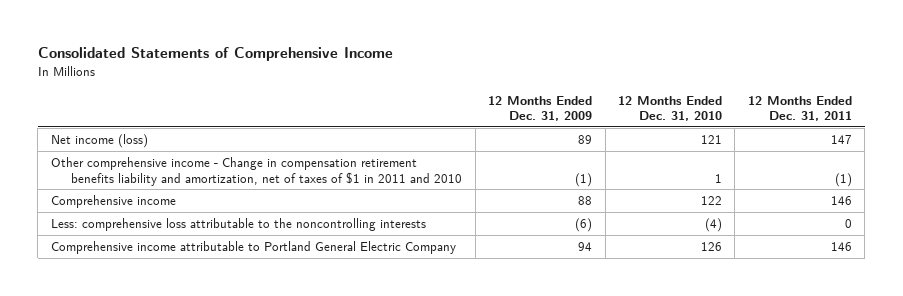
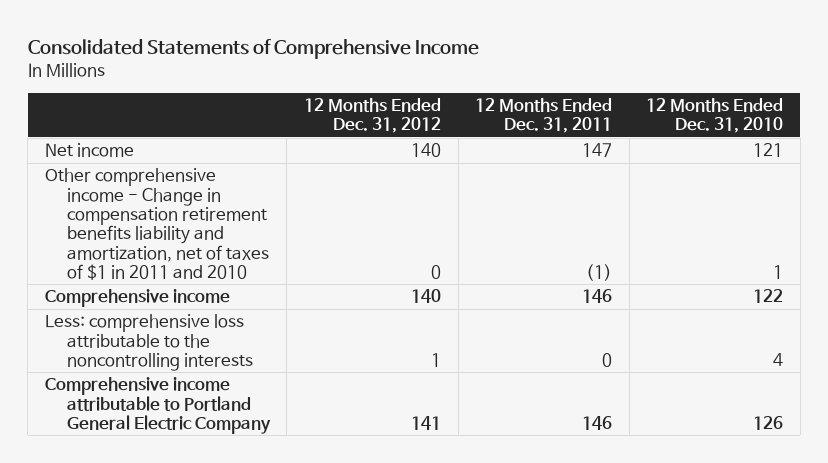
- | 12 Months Ended Dec. 31, 2009 | 12 Months Ended Dec. 31, 2010 | 12 Months Ended Dec. 31, 2011
+ | 12 Months Ended Dec. 31, 2012 | 12 Months Ended Dec. 31, 2011 | 12 Months Ended Dec. 31, 2010
- Net income (loss) | 89 | 121 | 147
+ Net income | 140 | 147 | 121
- Less: comprehensive loss attributable to the noncontrolling interests | (6) | (4) | 0
+ Less: comprehensive loss attributable to the noncontrolling interests | 1 | 0 | 4

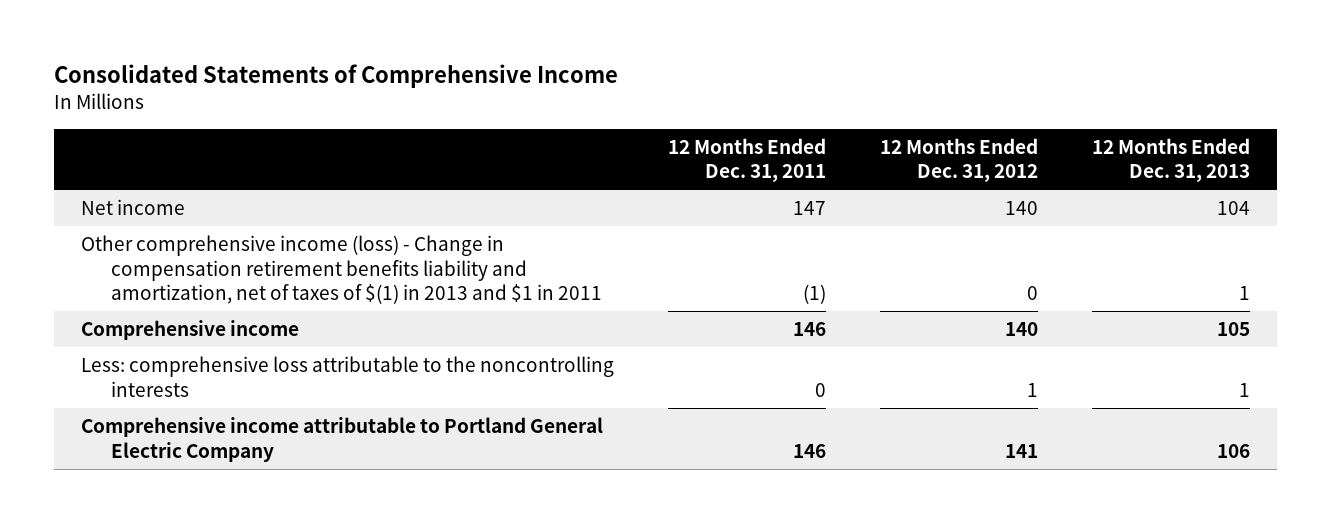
- | 12 Months Ended Dec. 31, 2012 | 12 Months Ended Dec. 31, 2011 | 12 Months Ended Dec. 31, 2010
+ | 12 Months Ended Dec. 31, 2011 | 12 Months Ended Dec. 31, 2012 | 12 Months Ended Dec. 31, 2013
- Other comprehensive income - Change in compensation retirement benefits liability and amortization, net of taxes of $1 in 2011 and 2010 | 0 | (1) | 1
+ Other comprehensive income (loss) - Change in compensation retirement benefits liability and amortization, net of taxes of $(1) in 2013 and $1 in 2011 | (1) | 0 | 1

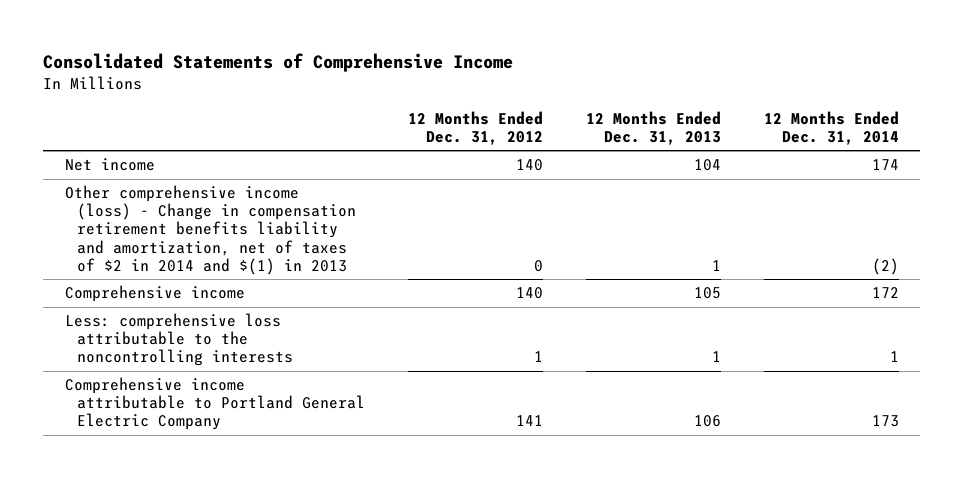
- | 12 Months Ended Dec. 31, 2011 | 12 Months Ended Dec. 31, 2012 | 12 Months Ended Dec. 31, 2013
+ | 12 Months Ended Dec. 31, 2012 | 12 Months Ended Dec. 31, 2013 | 12 Months Ended Dec. 31, 2014
- Other comprehensive income (loss) - Change in compensation retirement benefits liability and amortization, net of taxes of $(1) in 2013 and $1 in 2011 | (1) | 0 | 1
+ Other comprehensive income (loss) - Change in compensation retirement benefits liability and amortization, net of taxes of $2 in 2014 and $(1) in 2013 | 0 | 1 | (2)

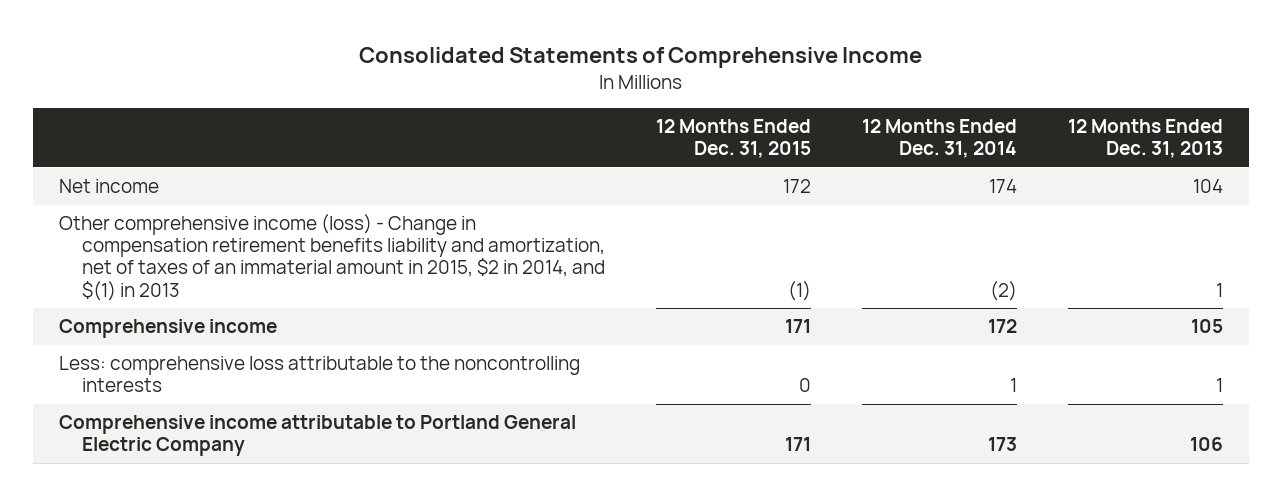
- | 12 Months Ended Dec. 31, 2012 | 12 Months Ended Dec. 31, 2013 | 12 Months Ended Dec. 31, 2014
+ | 12 Months Ended Dec. 31, 2015 | 12 Months Ended Dec. 31, 2014 | 12 Months Ended Dec. 31, 2013
- Other comprehensive income (loss) - Change in compensation retirement benefits liability and amortization, net of taxes of $2 in 2014 and $(1) in 2013 | 0 | 1 | (2)
+ Other comprehensive income (loss) - Change in compensation retirement benefits liability and amortization, net of taxes of an immaterial amount in 2015, $2 in 2014, and $(1) in 2013 | (1) | (2) | 1

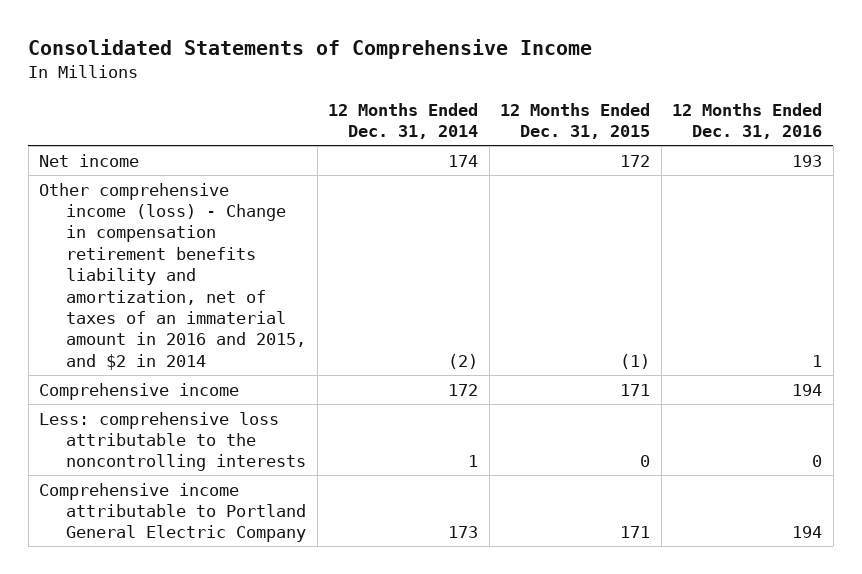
- | 12 Months Ended Dec. 31, 2015 | 12 Months Ended Dec. 31, 2014 | 12 Months Ended Dec. 31, 2013
+ | 12 Months Ended Dec. 31, 2014 | 12 Months Ended Dec. 31, 2015 | 12 Months Ended Dec. 31, 2016
- Other comprehensive income (loss) - Change in compensation retirement benefits liability and amortization, net of taxes of an immaterial amount in 2015, $2 in 2014, and $(1) in 2013 | (1) | (2) | 1
+ Other comprehensive income (loss) - Change in compensation retirement benefits liability and amortization, net of taxes of an immaterial amount in 2016 and 2015, and $2 in 2014 | (2) | (1) | 1

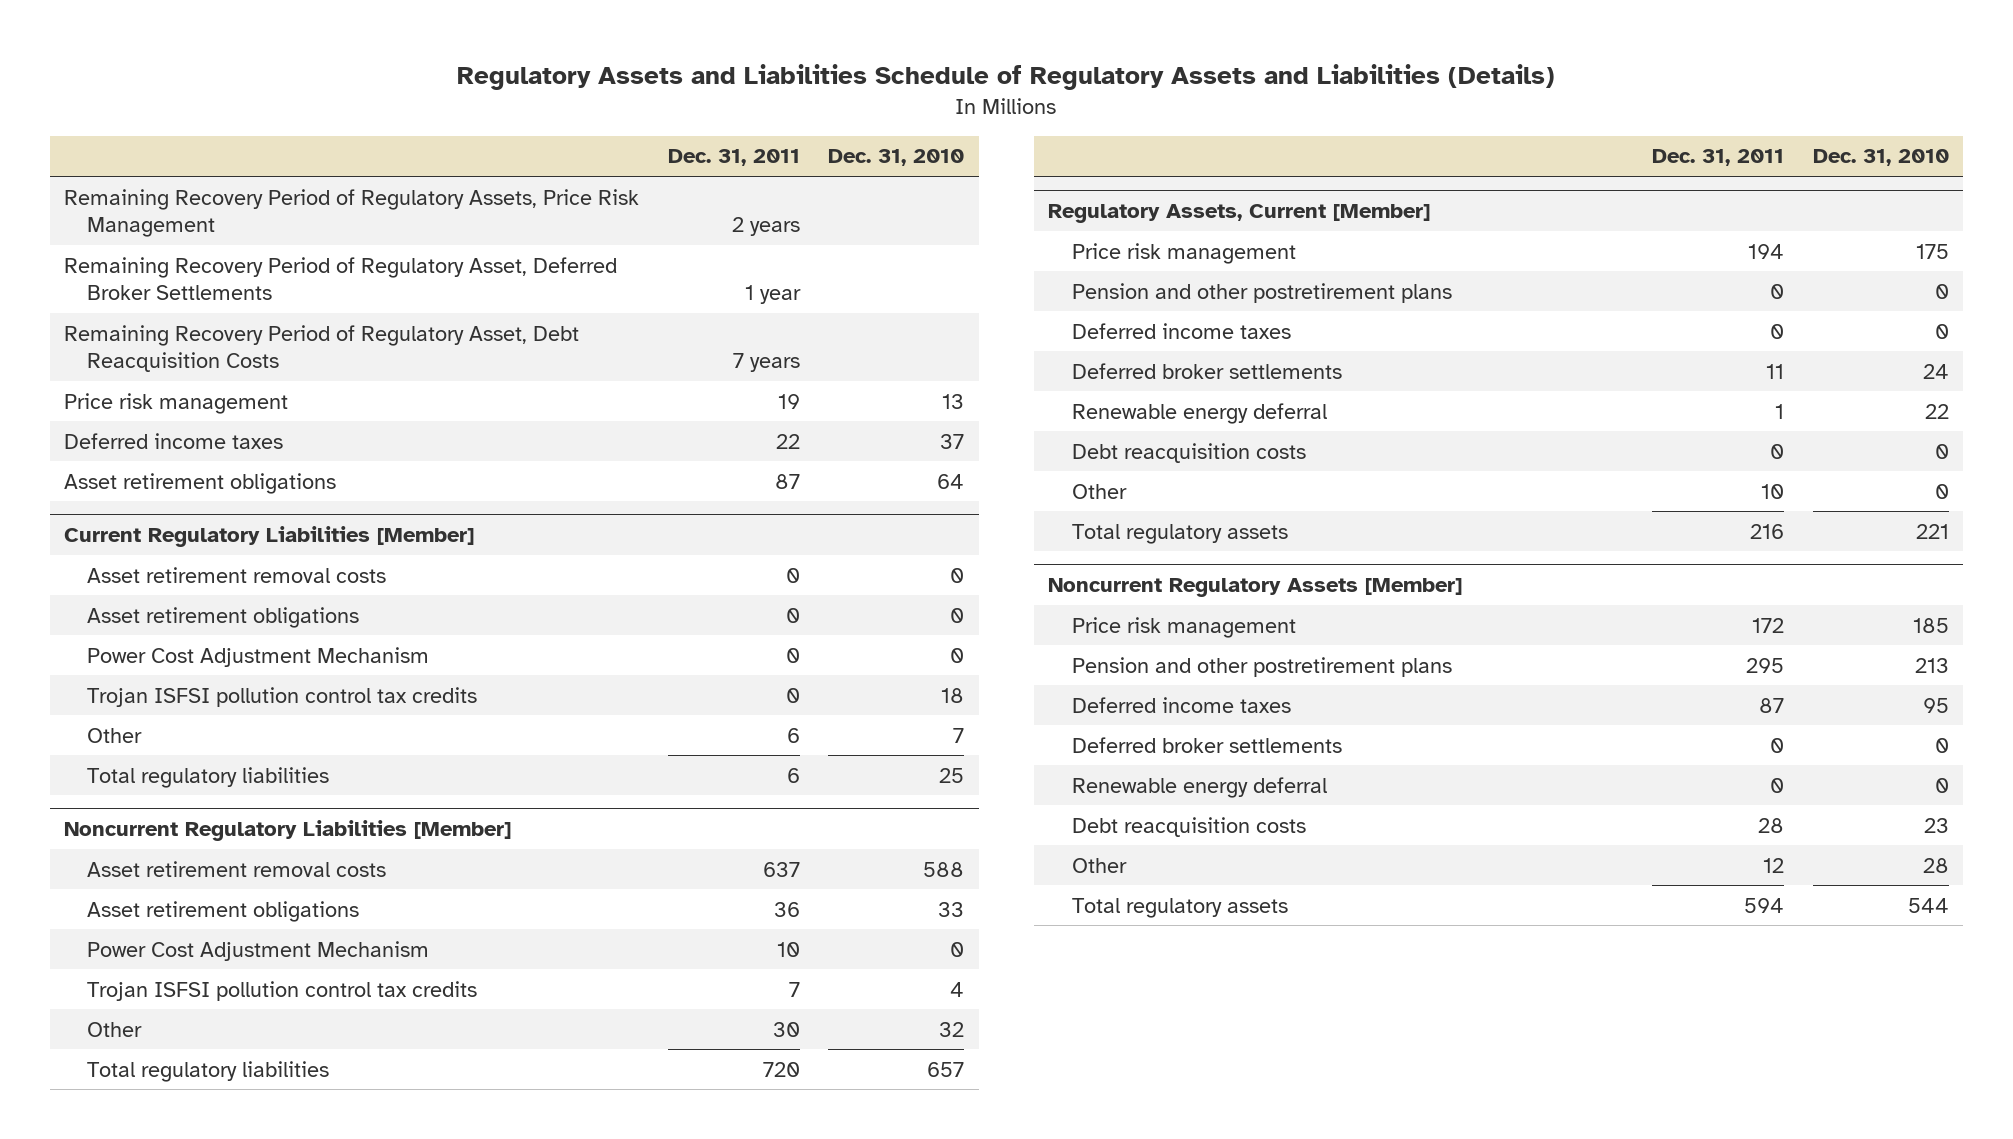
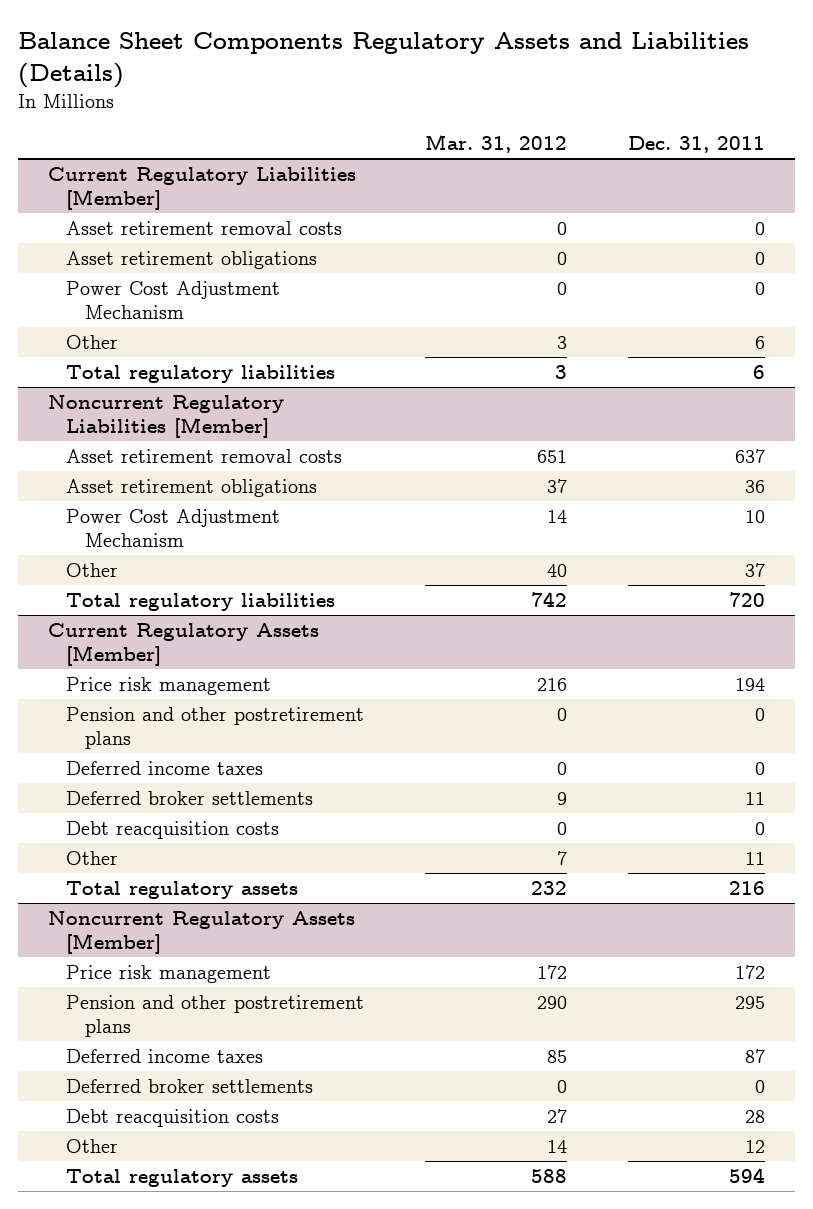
- Regulatory Assets and Liabilities Schedule of Regulatory Assets and Liabilities (Details)
+ Balance Sheet Components Regulatory Assets and Liabilities (Details)
- | Dec. 31, 2011 | Dec. 31, 2010
+ | Mar. 31, 2012 | Dec. 31, 2011
- Remaining Recovery Period of Regulatory Assets, Price Risk Management | 2 years |
- Remaining Recovery Period of Regulatory Asset, Deferred Broker Settlements | 1 year |
- Remaining Recovery Period of Regulatory Asset, Debt Reacquisition Costs | 7 years |
- Price risk management | 19 | 13
- Deferred income taxes | 22 | 37
- Asset retirement obligations | 87 | 64
@ Current Regulatory Liabilities [Member]
- Trojan ISFSI pollution control tax credits | 0 | 18
@ Noncurrent Regulatory Liabilities [Member]
- Trojan ISFSI pollution control tax credits | 7 | 4
- Other | 30 | 32
+ Other | 40 | 37
- Regulatory Assets, Current [Member]
+ Current Regulatory Assets [Member]
- Renewable energy deferral | 1 | 22
- Other | 10 | 0
+ Other | 7 | 11
@ Noncurrent Regulatory Assets [Member]
- Renewable energy deferral | 0 | 0

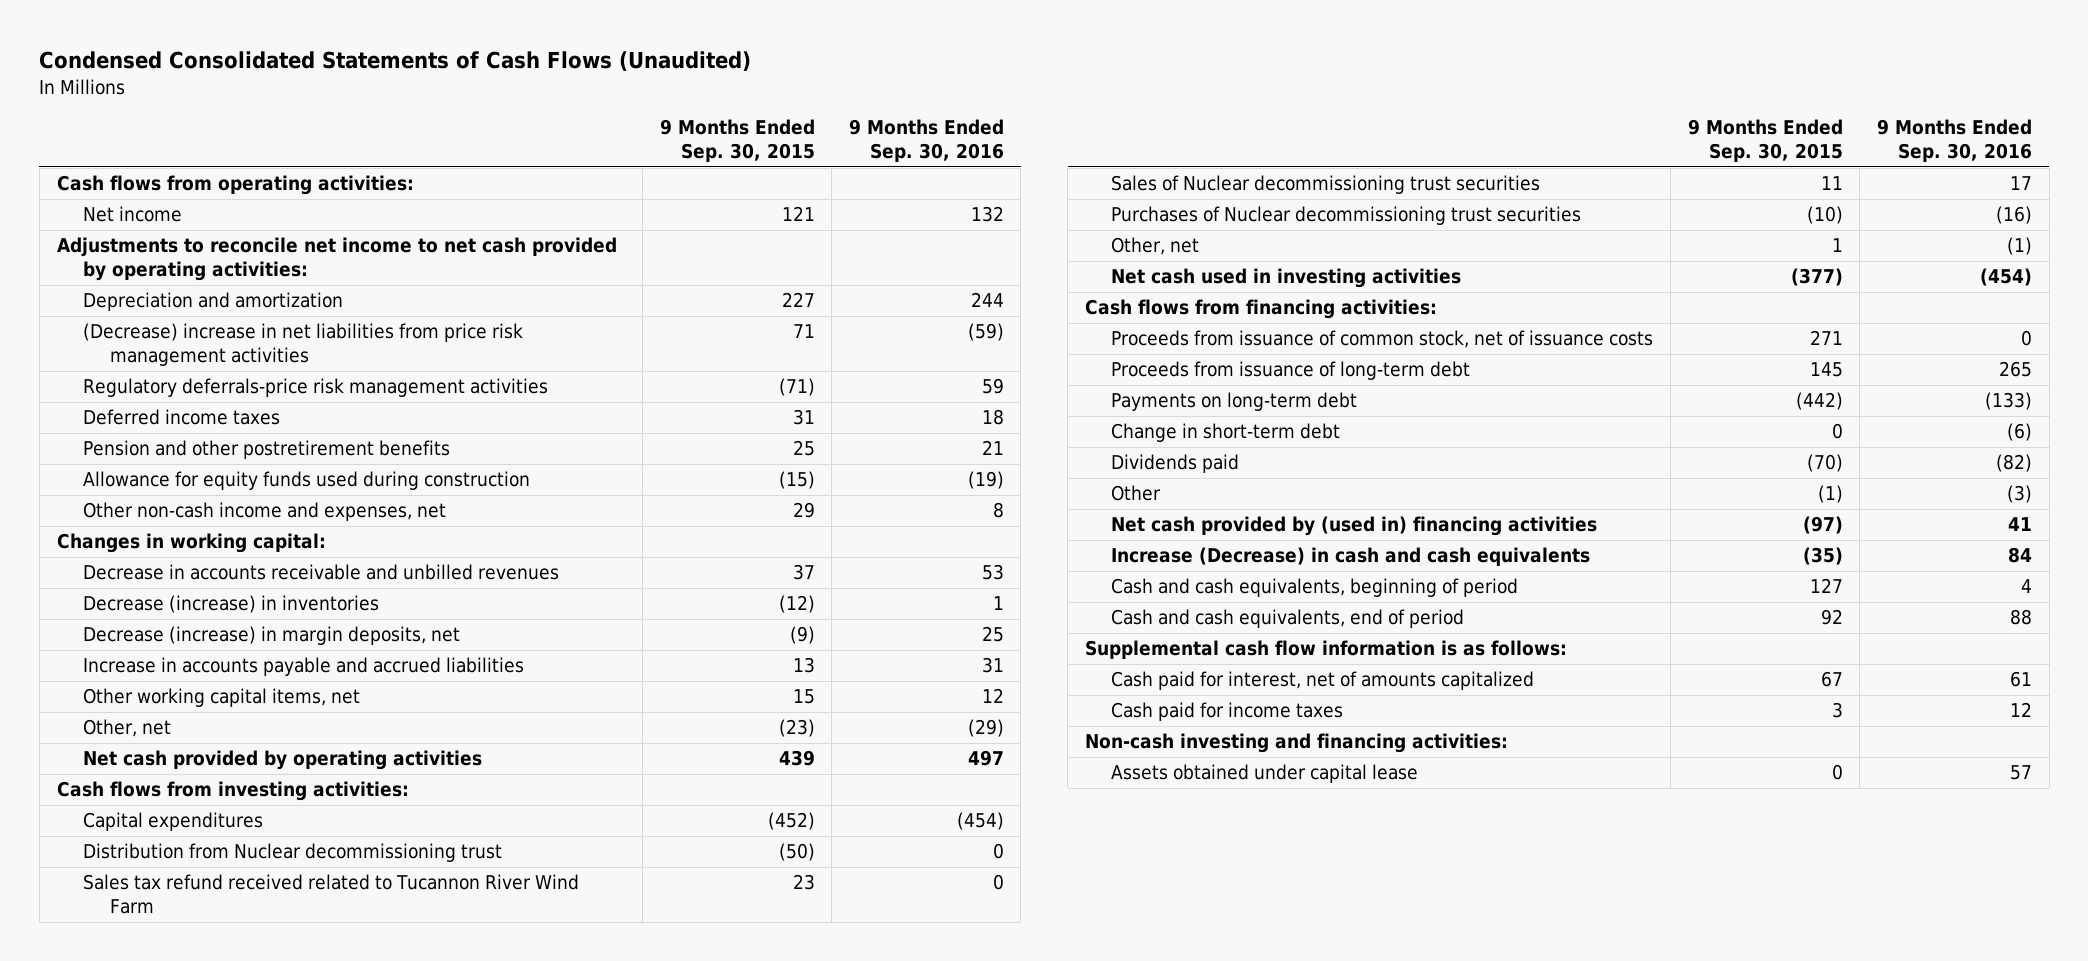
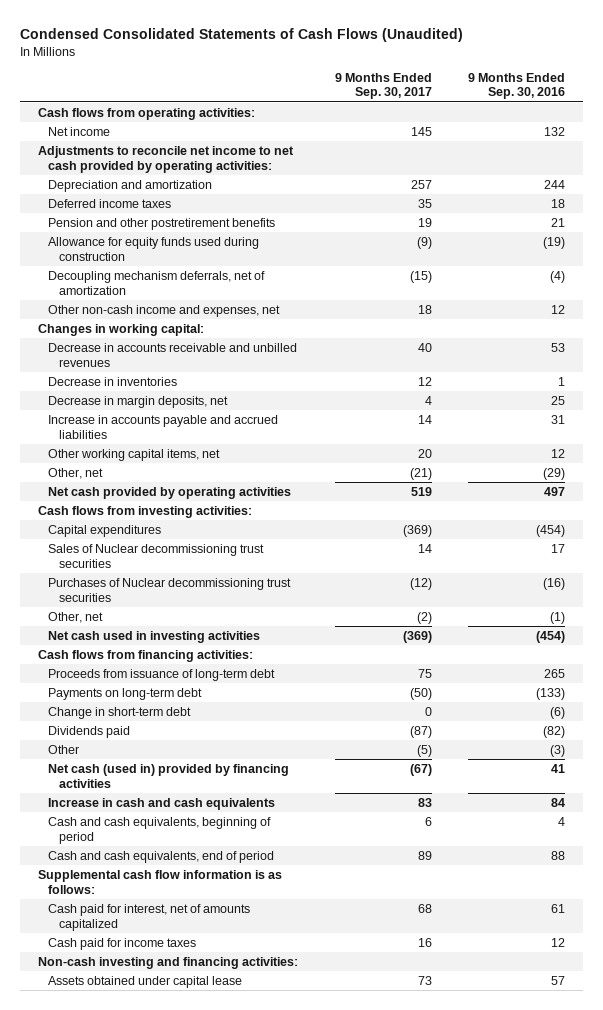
- | 9 Months Ended Sep. 30, 2015 | 9 Months Ended Sep. 30, 2016
+ | 9 Months Ended Sep. 30, 2017 | 9 Months Ended Sep. 30, 2016
- (Decrease) increase in net liabilities from price risk management activities | 71 | (59)
- Regulatory deferrals-price risk management activities | (71) | 59
- Other non-cash income and expenses, net | 29 | 8
+ Decoupling mechanism deferrals, net of amortization | (15) | (4)
+ Other non-cash income and expenses, net | 18 | 12
- Decrease (increase) in inventories | (12) | 1
- Decrease (increase) in margin deposits, net | (9) | 25
+ Decrease in inventories | 12 | 1
+ Decrease in margin deposits, net | 4 | 25
- Distribution from Nuclear decommissioning trust | (50) | 0
- Sales tax refund received related to Tucannon River Wind Farm | 23 | 0
- Proceeds from issuance of common stock, net of issuance costs | 271 | 0
- Net cash provided by (used in) financing activities | (97) | 41
- Increase (Decrease) in cash and cash equivalents | (35) | 84
+ Net cash (used in) provided by financing activities | (67) | 41
+ Increase in cash and cash equivalents | 83 | 84

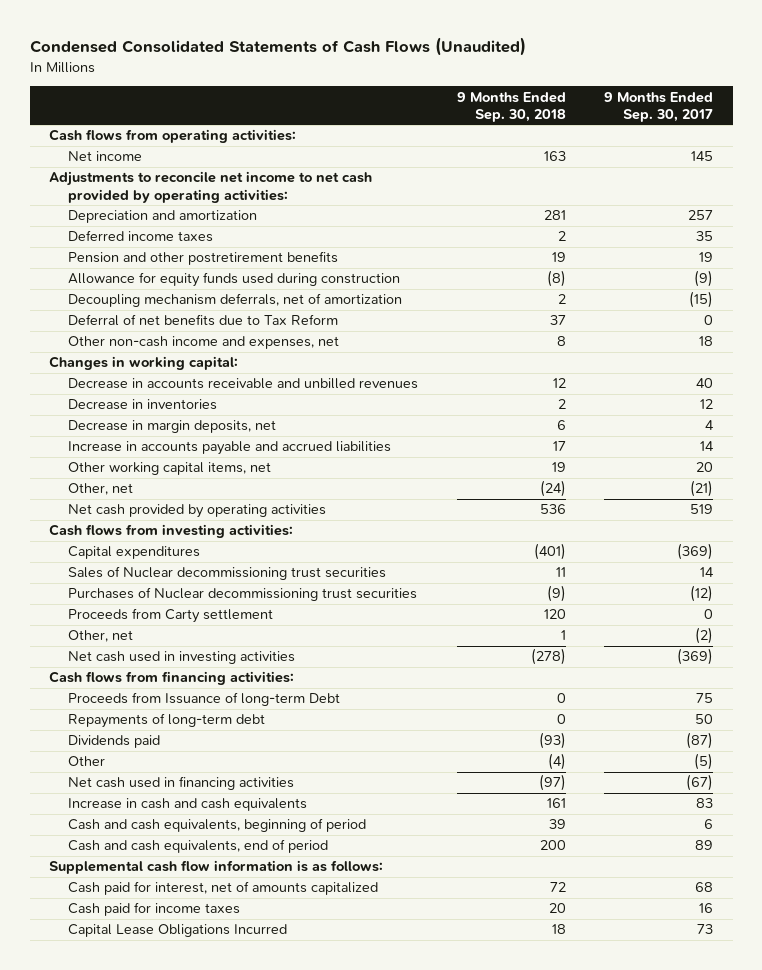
- | 9 Months Ended Sep. 30, 2017 | 9 Months Ended Sep. 30, 2016
+ | 9 Months Ended Sep. 30, 2018 | 9 Months Ended Sep. 30, 2017
+ Deferral of net benefits due to Tax Reform | 37 | 0
+ Proceeds from Carty settlement | 120 | 0
- Proceeds from issuance of long-term debt | 75 | 265
- Payments on long-term debt | (50) | (133)
- Change in short-term debt | 0 | (6)
+ Proceeds from Issuance of long-term Debt | 0 | 75
+ Repayments of long-term debt | 0 | 50
- Net cash (used in) provided by financing activities | (67) | 41
+ Net cash used in financing activities | (97) | (67)
- Non-cash investing and financing activities:
- Assets obtained under capital lease | 73 | 57
+ Capital Lease Obligations Incurred | 18 | 73

